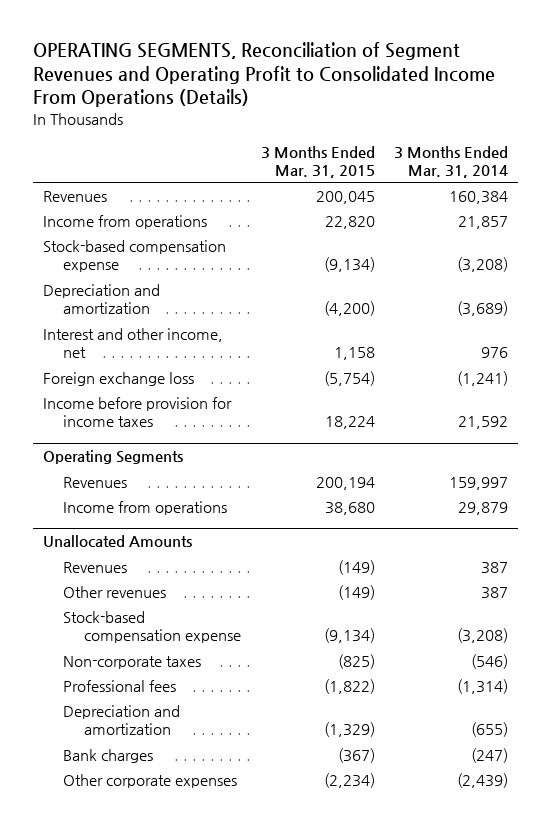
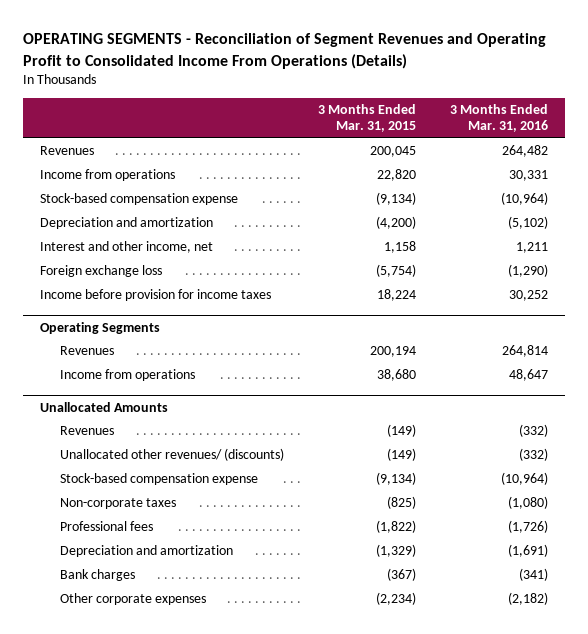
- OPERATING SEGMENTS, Reconciliation of Segment Revenues and Operating Profit to Consolidated Income From Operations (Details)
+ OPERATING SEGMENTS - Reconciliation of Segment Revenues and Operating Profit to Consolidated Income From Operations (Details)
- | 3 Months Ended Mar. 31, 2015 | 3 Months Ended Mar. 31, 2014
+ | 3 Months Ended Mar. 31, 2015 | 3 Months Ended Mar. 31, 2016
@ Unallocated Amounts
- Other revenues | (149) | 387
+ Unallocated other revenues/ (discounts) | (149) | (332)

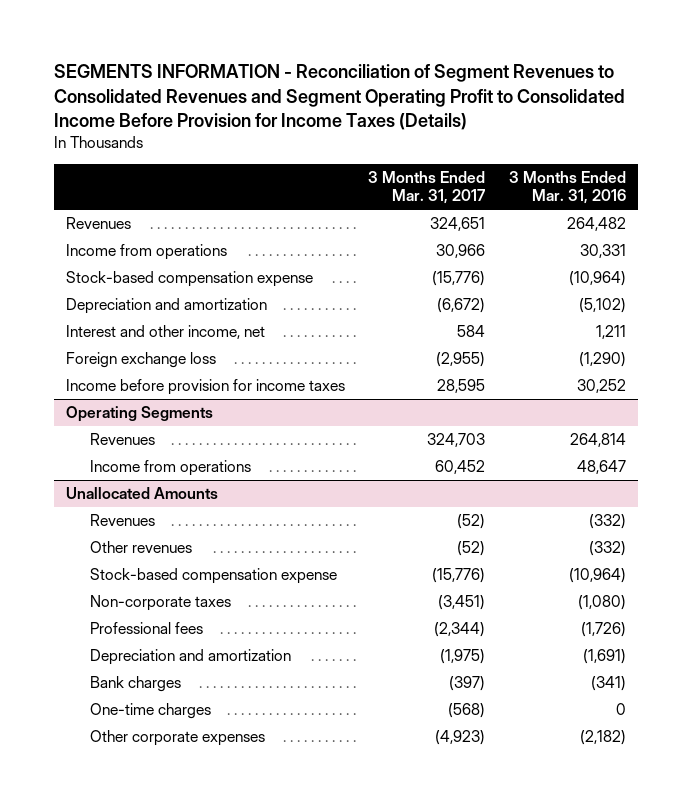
- OPERATING SEGMENTS - Reconciliation of Segment Revenues and Operating Profit to Consolidated Income From Operations (Details)
+ SEGMENTS INFORMATION - Reconciliation of Segment Revenues to Consolidated Revenues and Segment Operating Profit to Consolidated Income Before Provision for Income Taxes (Details)
- | 3 Months Ended Mar. 31, 2015 | 3 Months Ended Mar. 31, 2016
+ | 3 Months Ended Mar. 31, 2017 | 3 Months Ended Mar. 31, 2016
@ Unallocated Amounts
- Unallocated other revenues/ (discounts) | (149) | (332)
+ Other revenues | (52) | (332)
+ One-time charges | (568) | 0

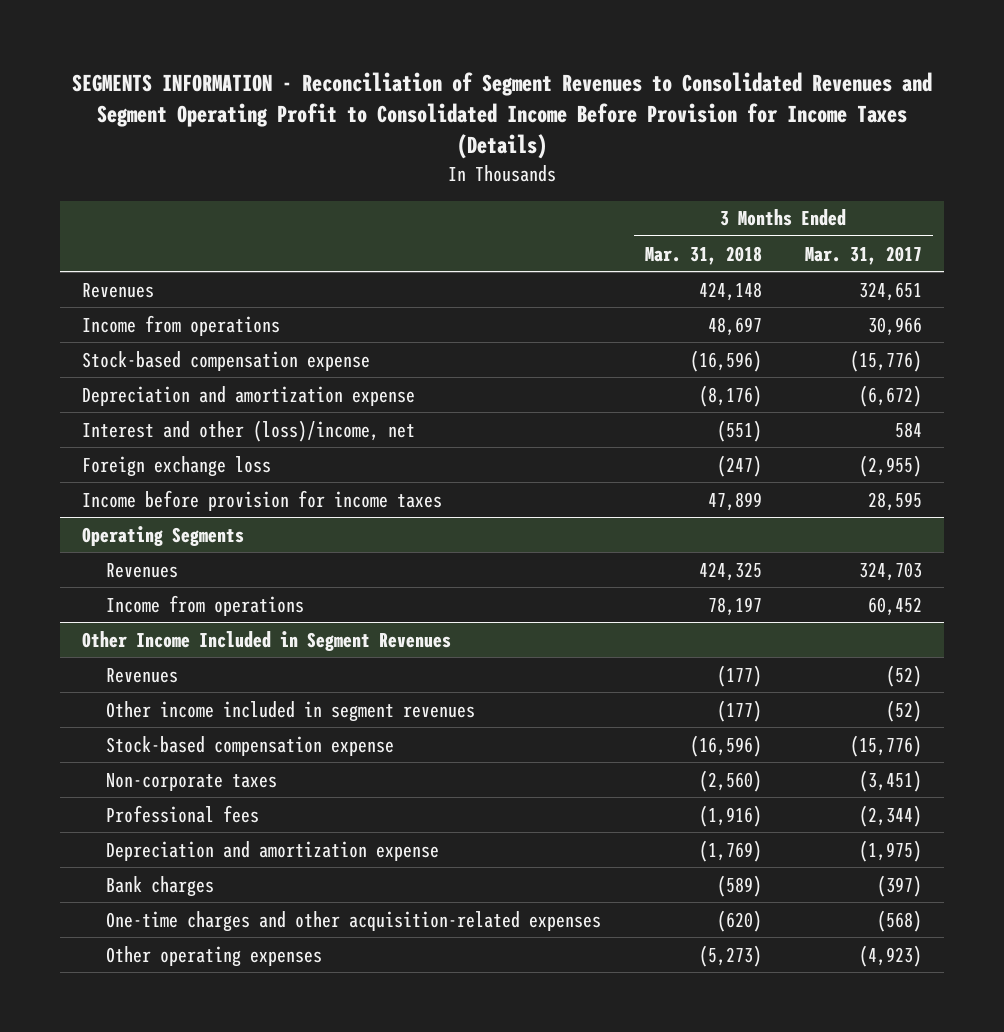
- | 3 Months Ended Mar. 31, 2017 | 3 Months Ended Mar. 31, 2016
+ | 3 Months Ended Mar. 31, 2018 | 3 Months Ended Mar. 31, 2017
- Depreciation and amortization | (6,672) | (5,102)
- Interest and other income, net | 584 | 1,211
+ Depreciation and amortization expense | (8,176) | (6,672)
+ Interest and other (loss)/income, net | (551) | 584
- Unallocated Amounts
+ Other Income Included in Segment Revenues
- Other revenues | (52) | (332)
+ Other income included in segment revenues | (177) | (52)
- Depreciation and amortization | (1,975) | (1,691)
+ Depreciation and amortization expense | (1,769) | (1,975)
- One-time charges | (568) | 0
- Other corporate expenses | (4,923) | (2,182)
+ One-time charges and other acquisition-related expenses | (620) | (568)
+ Other operating expenses | (5,273) | (4,923)

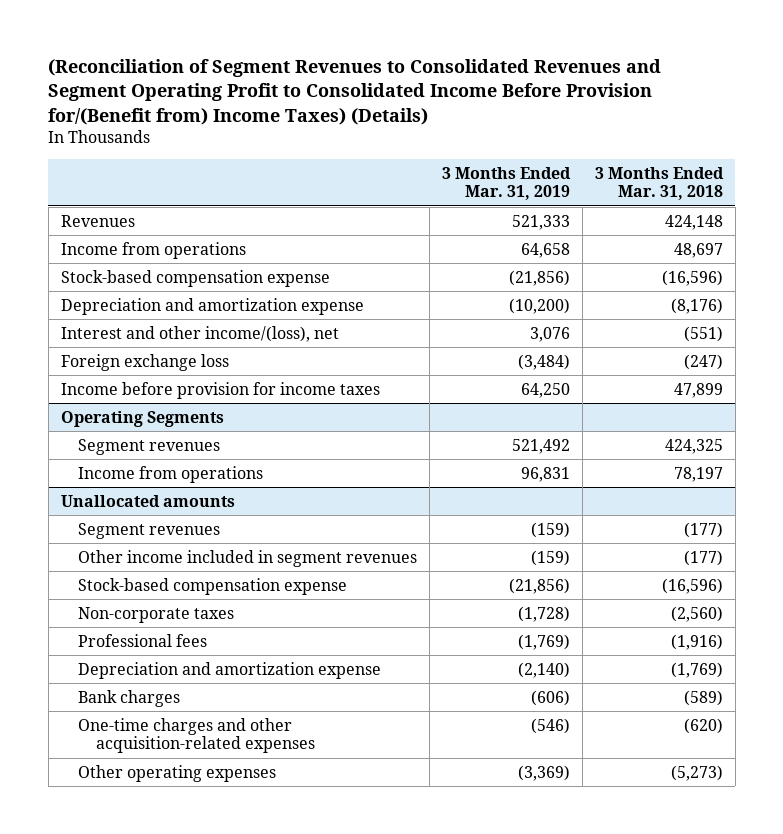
- SEGMENTS INFORMATION - Reconciliation of Segment Revenues to Consolidated Revenues and Segment Operating Profit to Consolidated Income Before Provision for Income Taxes (Details)
+ (Reconciliation of Segment Revenues to Consolidated Revenues and Segment Operating Profit to Consolidated Income Before Provision for/(Benefit from) Income Taxes) (Details)
- | 3 Months Ended Mar. 31, 2018 | 3 Months Ended Mar. 31, 2017
+ | 3 Months Ended Mar. 31, 2019 | 3 Months Ended Mar. 31, 2018
- Interest and other (loss)/income, net | (551) | 584
+ Interest and other income/(loss), net | 3,076 | (551)
@ Operating Segments
- Revenues | 424,325 | 324,703
+ Segment revenues | 521,492 | 424,325
- Other Income Included in Segment Revenues
- Revenues | (177) | (52)
+ Unallocated amounts
+ Segment revenues | (159) | (177)

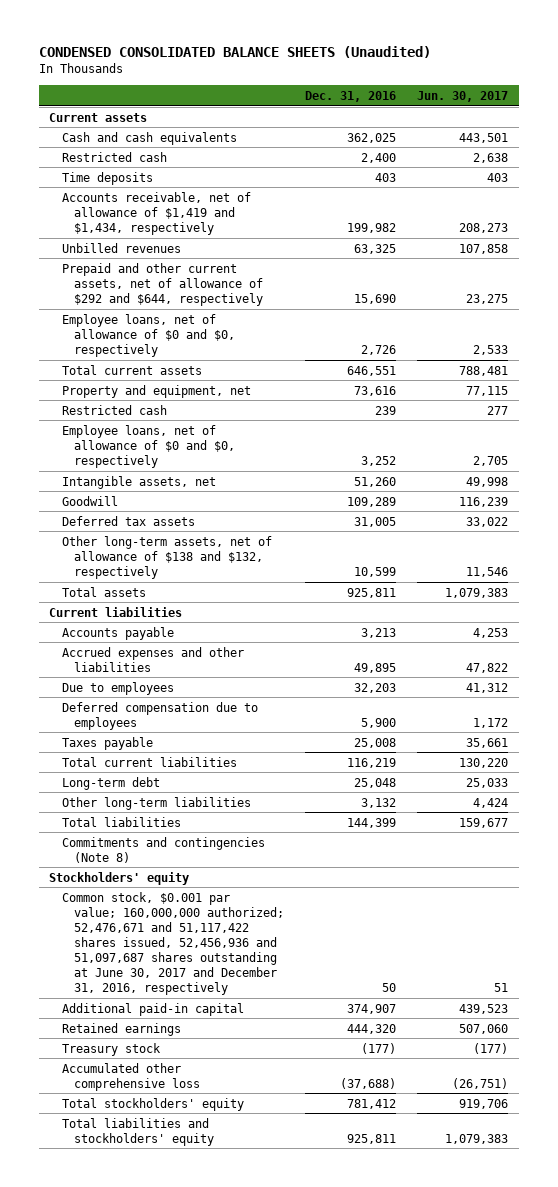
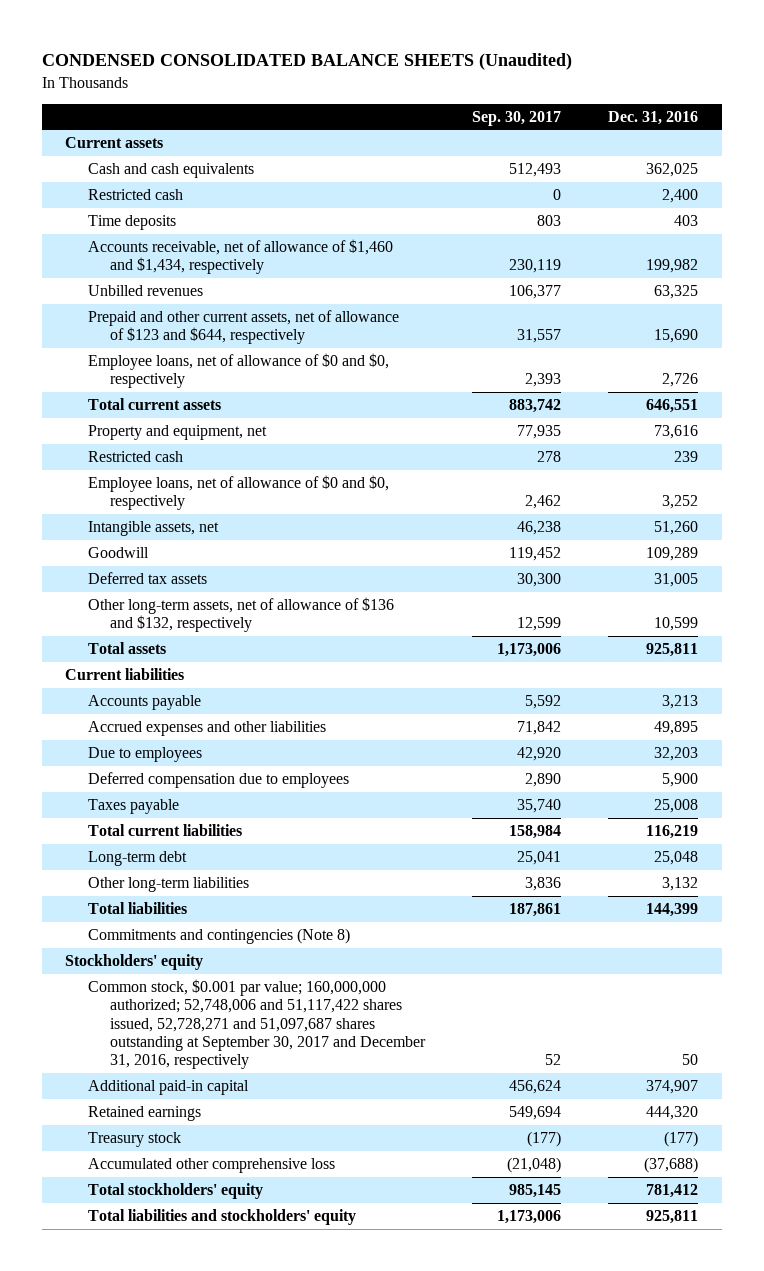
- | Dec. 31, 2016 | Jun. 30, 2017
+ | Sep. 30, 2017 | Dec. 31, 2016
- Accounts receivable, net of allowance of $1,419 and $1,434, respectively | 199,982 | 208,273
+ Accounts receivable, net of allowance of $1,460 and $1,434, respectively | 230,119 | 199,982
- Prepaid and other current assets, net of allowance of $292 and $644, respectively | 15,690 | 23,275
+ Prepaid and other current assets, net of allowance of $123 and $644, respectively | 31,557 | 15,690
- Other long-term assets, net of allowance of $138 and $132, respectively | 10,599 | 11,546
+ Other long-term assets, net of allowance of $136 and $132, respectively | 12,599 | 10,599
- Common stock, $0.001 par value; 160,000,000 authorized; 52,476,671 and 51,117,422 shares issued, 52,456,936 and 51,097,687 shares outstanding at June 30, 2017 and December 31, 2016, respectively | 50 | 51
+ Common stock, $0.001 par value; 160,000,000 authorized; 52,748,006 and 51,117,422 shares issued, 52,728,271 and 51,097,687 shares outstanding at September 30, 2017 and December 31, 2016, respectively | 52 | 50

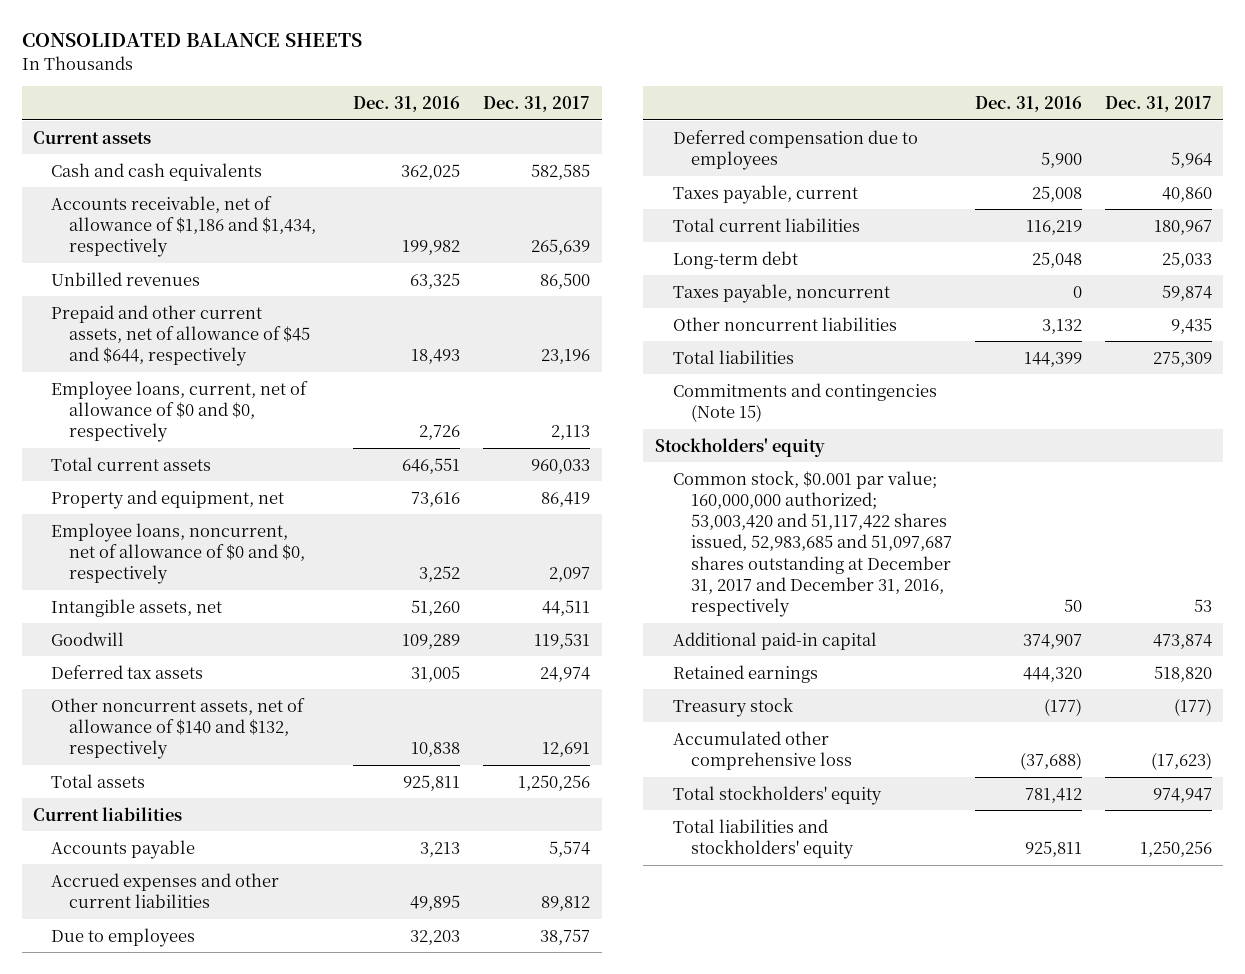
- CONDENSED CONSOLIDATED BALANCE SHEETS (Unaudited)
+ CONSOLIDATED BALANCE SHEETS
- | Sep. 30, 2017 | Dec. 31, 2016
+ | Dec. 31, 2016 | Dec. 31, 2017
- Restricted cash | 0 | 2,400
- Time deposits | 803 | 403
- Accounts receivable, net of allowance of $1,460 and $1,434, respectively | 230,119 | 199,982
+ Accounts receivable, net of allowance of $1,186 and $1,434, respectively | 199,982 | 265,639
- Prepaid and other current assets, net of allowance of $123 and $644, respectively | 31,557 | 15,690
- Employee loans, net of allowance of $0 and $0, respectively | 2,393 | 2,726
+ Prepaid and other current assets, net of allowance of $45 and $644, respectively | 18,493 | 23,196
+ Employee loans, current, net of allowance of $0 and $0, respectively | 2,726 | 2,113
- Restricted cash | 278 | 239
- Employee loans, net of allowance of $0 and $0, respectively | 2,462 | 3,252
+ Employee loans, noncurrent, net of allowance of $0 and $0, respectively | 3,252 | 2,097
- Other long-term assets, net of allowance of $136 and $132, respectively | 12,599 | 10,599
+ Other noncurrent assets, net of allowance of $140 and $132, respectively | 10,838 | 12,691
- Accrued expenses and other liabilities | 71,842 | 49,895
+ Accrued expenses and other current liabilities | 49,895 | 89,812
- Taxes payable | 35,740 | 25,008
+ Taxes payable, current | 25,008 | 40,860
- Other long-term liabilities | 3,836 | 3,132
+ Taxes payable, noncurrent | 0 | 59,874
+ Other noncurrent liabilities | 3,132 | 9,435
- Commitments and contingencies (Note 8)
+ Commitments and contingencies (Note 15)
- Common stock, $0.001 par value; 160,000,000 authorized; 52,748,006 and 51,117,422 shares issued, 52,728,271 and 51,097,687 shares outstanding at September 30, 2017 and December 31, 2016, respectively | 52 | 50
+ Common stock, $0.001 par value; 160,000,000 authorized; 53,003,420 and 51,117,422 shares issued, 52,983,685 and 51,097,687 shares outstanding at December 31, 2017 and December 31, 2016, respectively | 50 | 53

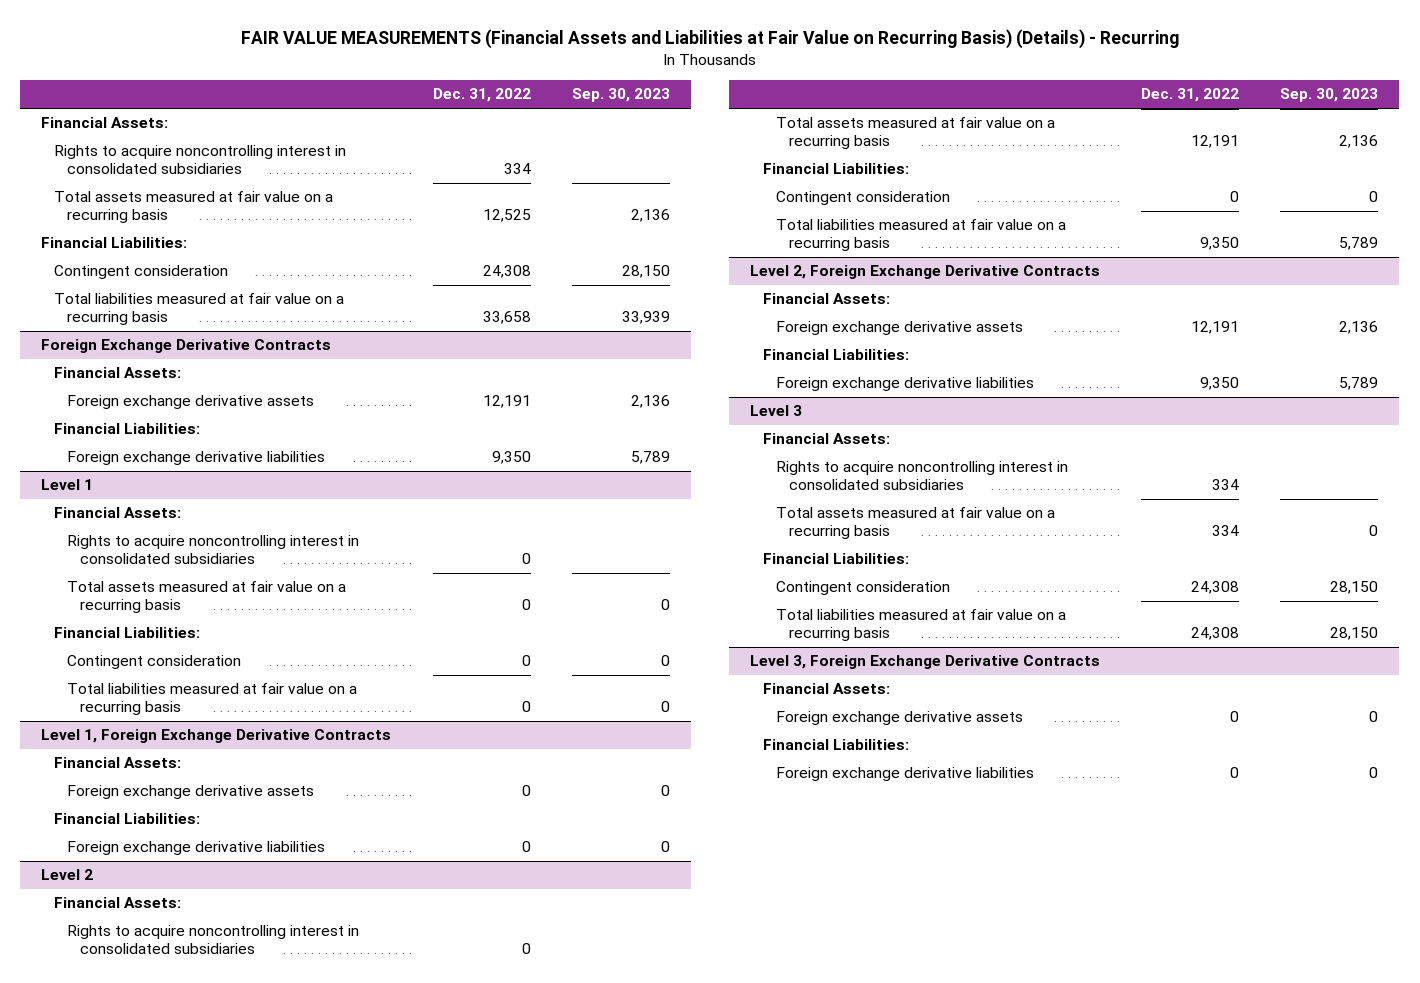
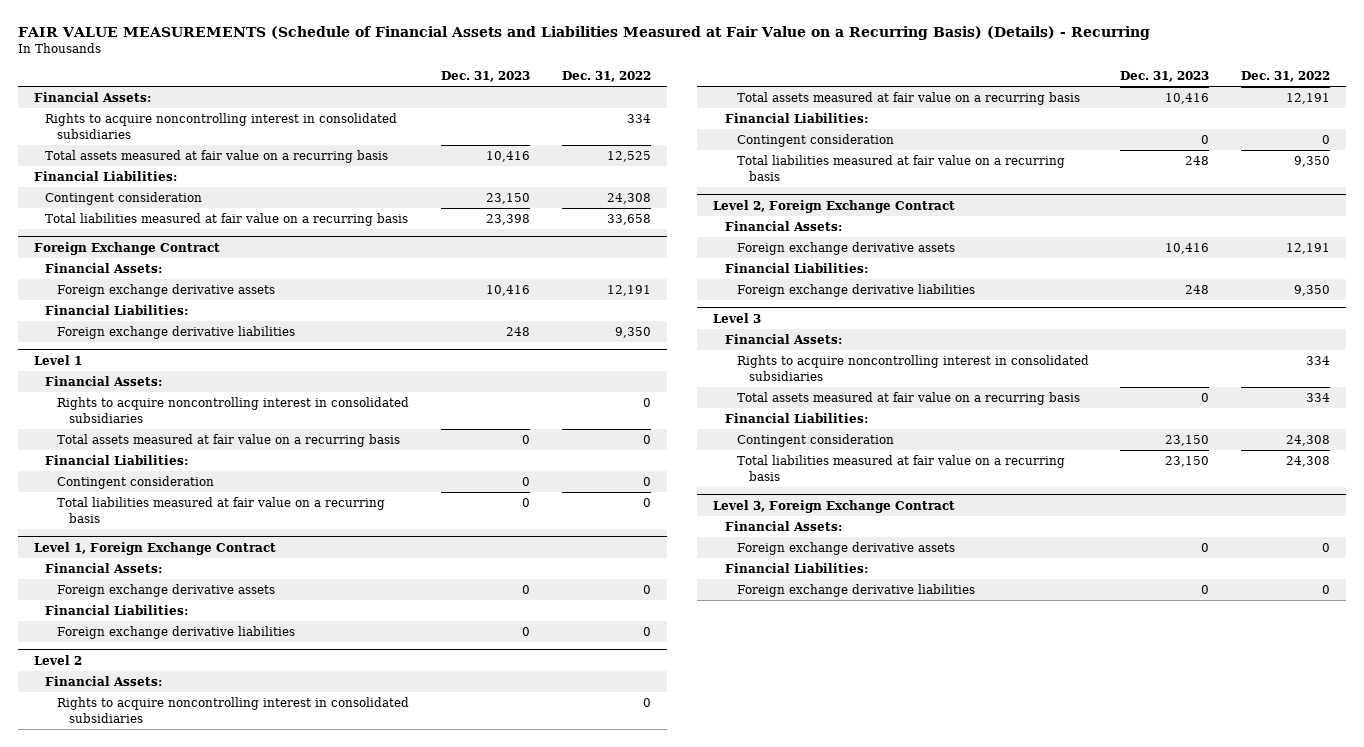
- FAIR VALUE MEASUREMENTS (Financial Assets and Liabilities at Fair Value on Recurring Basis) (Details) - Recurring
+ FAIR VALUE MEASUREMENTS (Schedule of Financial Assets and Liabilities Measured at Fair Value on a Recurring Basis) (Details) - Recurring
- | Dec. 31, 2022 | Sep. 30, 2023
+ | Dec. 31, 2023 | Dec. 31, 2022
- Foreign Exchange Derivative Contracts
+ Foreign Exchange Contract
- Level 1, Foreign Exchange Derivative Contracts
+ Level 1, Foreign Exchange Contract
- Level 2, Foreign Exchange Derivative Contracts
+ Level 2, Foreign Exchange Contract
- Level 3, Foreign Exchange Derivative Contracts
+ Level 3, Foreign Exchange Contract

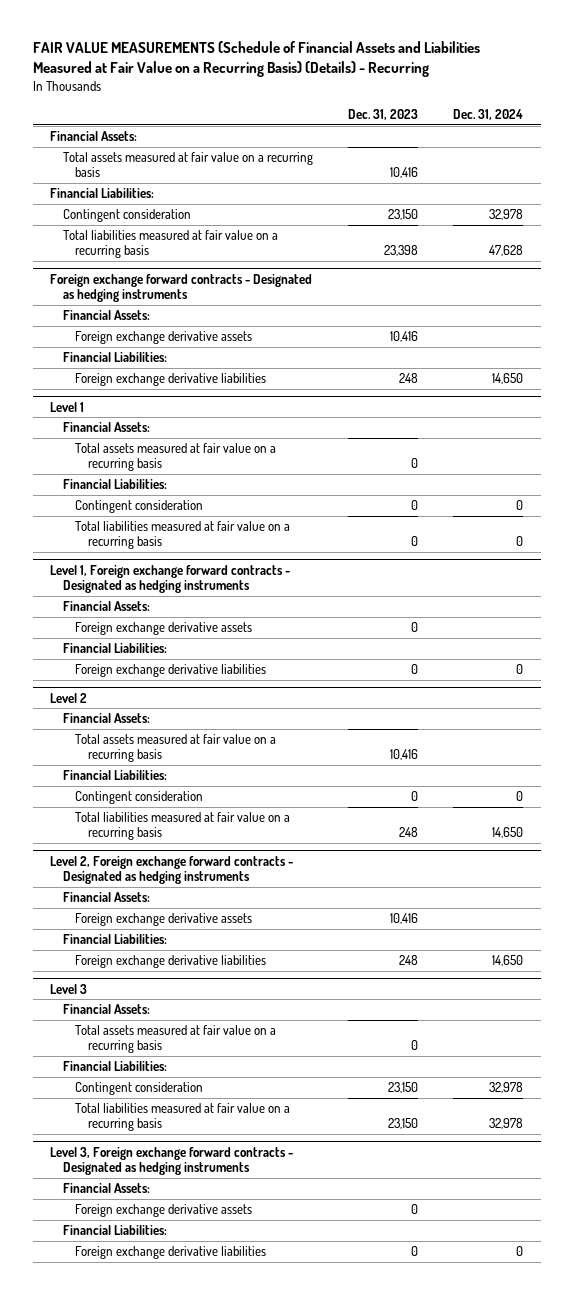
- | Dec. 31, 2023 | Dec. 31, 2022
+ | Dec. 31, 2023 | Dec. 31, 2024
- Rights to acquire noncontrolling interest in consolidated subsidiaries | | 334
- Foreign Exchange Contract
+ Foreign exchange forward contracts - Designated as hedging instruments
@ Level 1
- Rights to acquire noncontrolling interest in consolidated subsidiaries | | 0
- Level 1, Foreign Exchange Contract
+ Level 1, Foreign exchange forward contracts - Designated as hedging instruments
@ Level 2
- Rights to acquire noncontrolling interest in consolidated subsidiaries | | 0
- Level 2, Foreign Exchange Contract
+ Level 2, Foreign exchange forward contracts - Designated as hedging instruments
@ Level 3
- Rights to acquire noncontrolling interest in consolidated subsidiaries | | 334
- Level 3, Foreign Exchange Contract
+ Level 3, Foreign exchange forward contracts - Designated as hedging instruments

